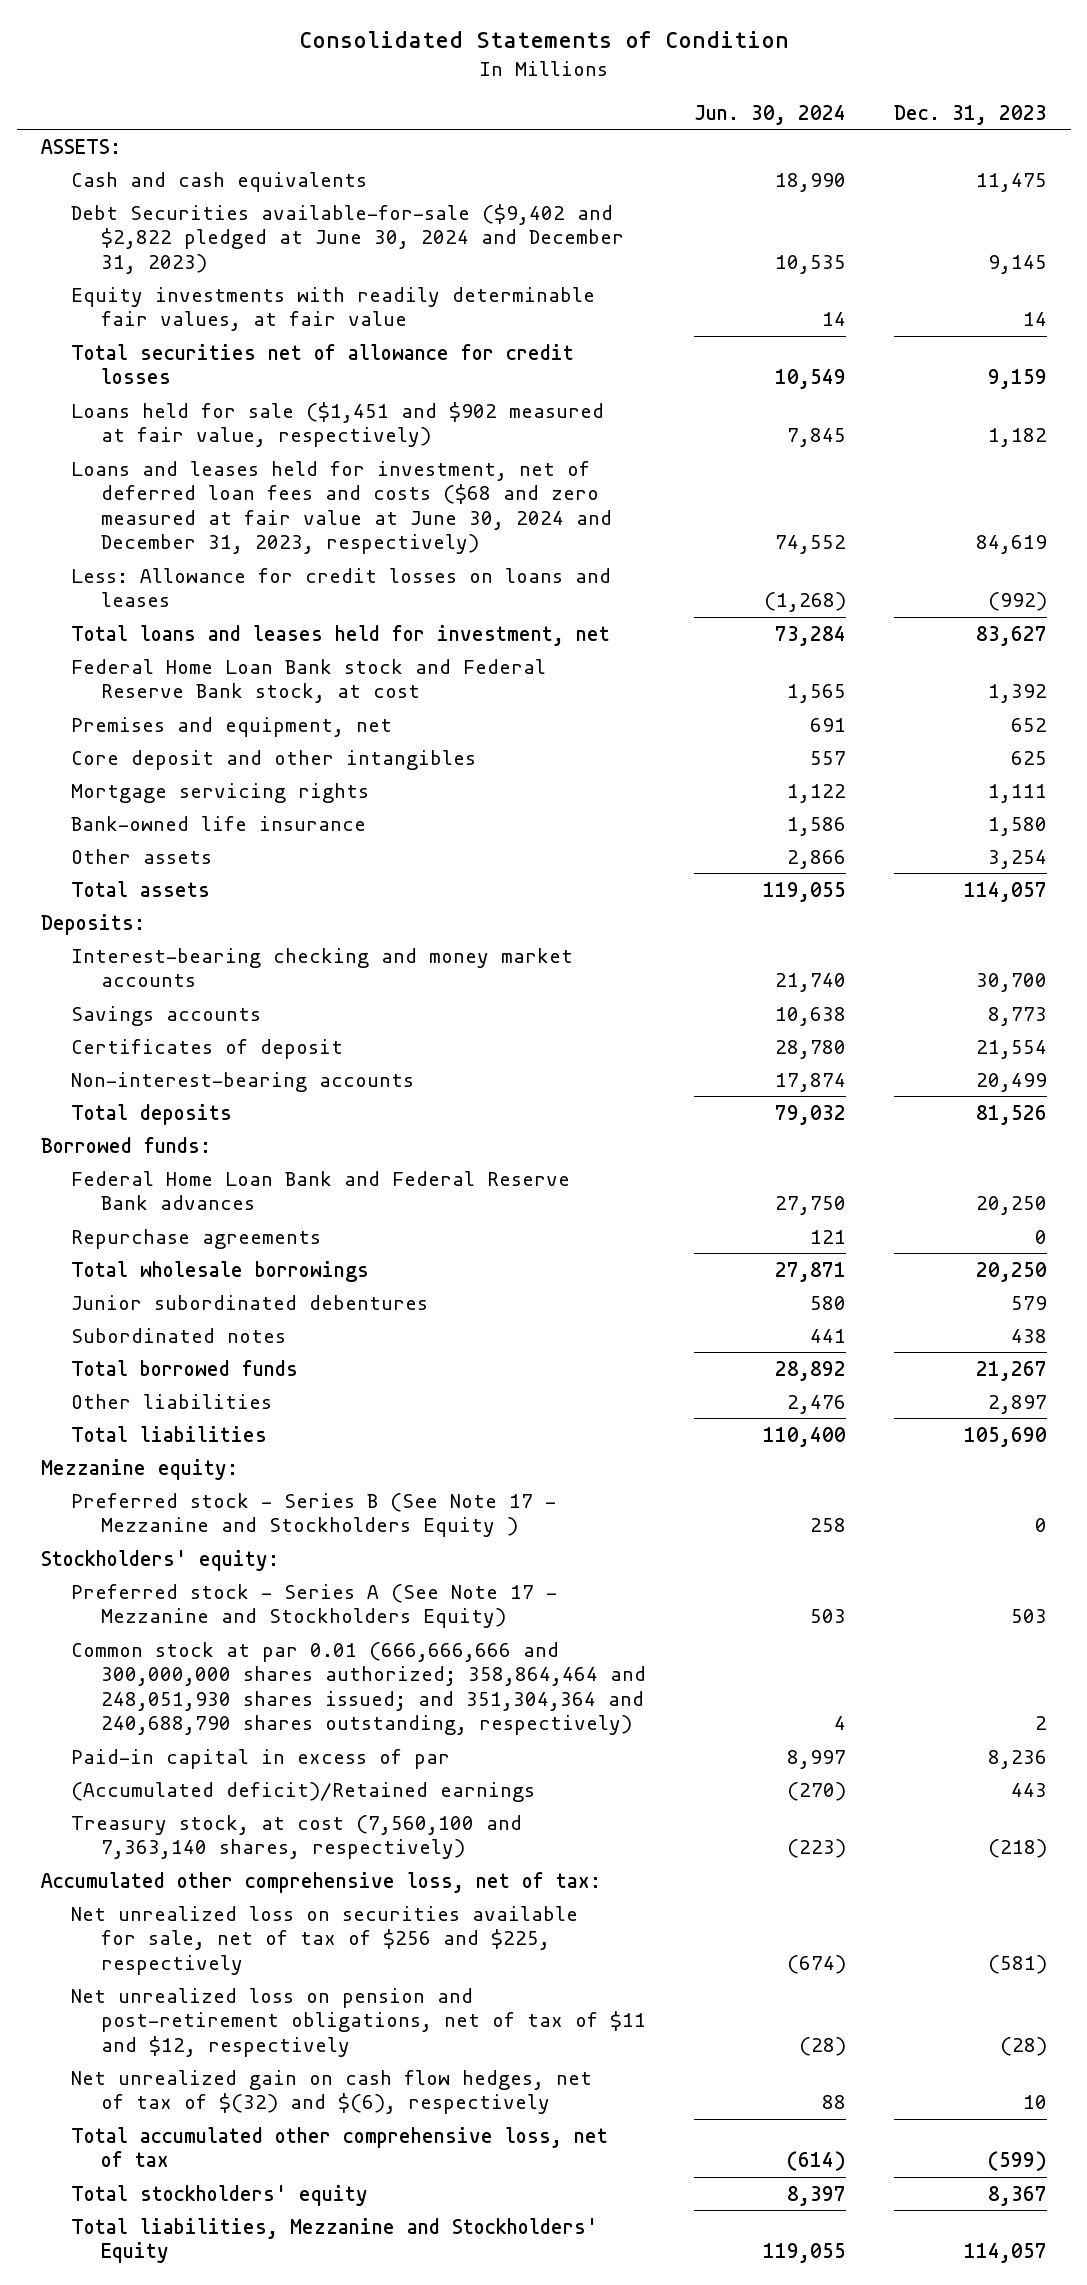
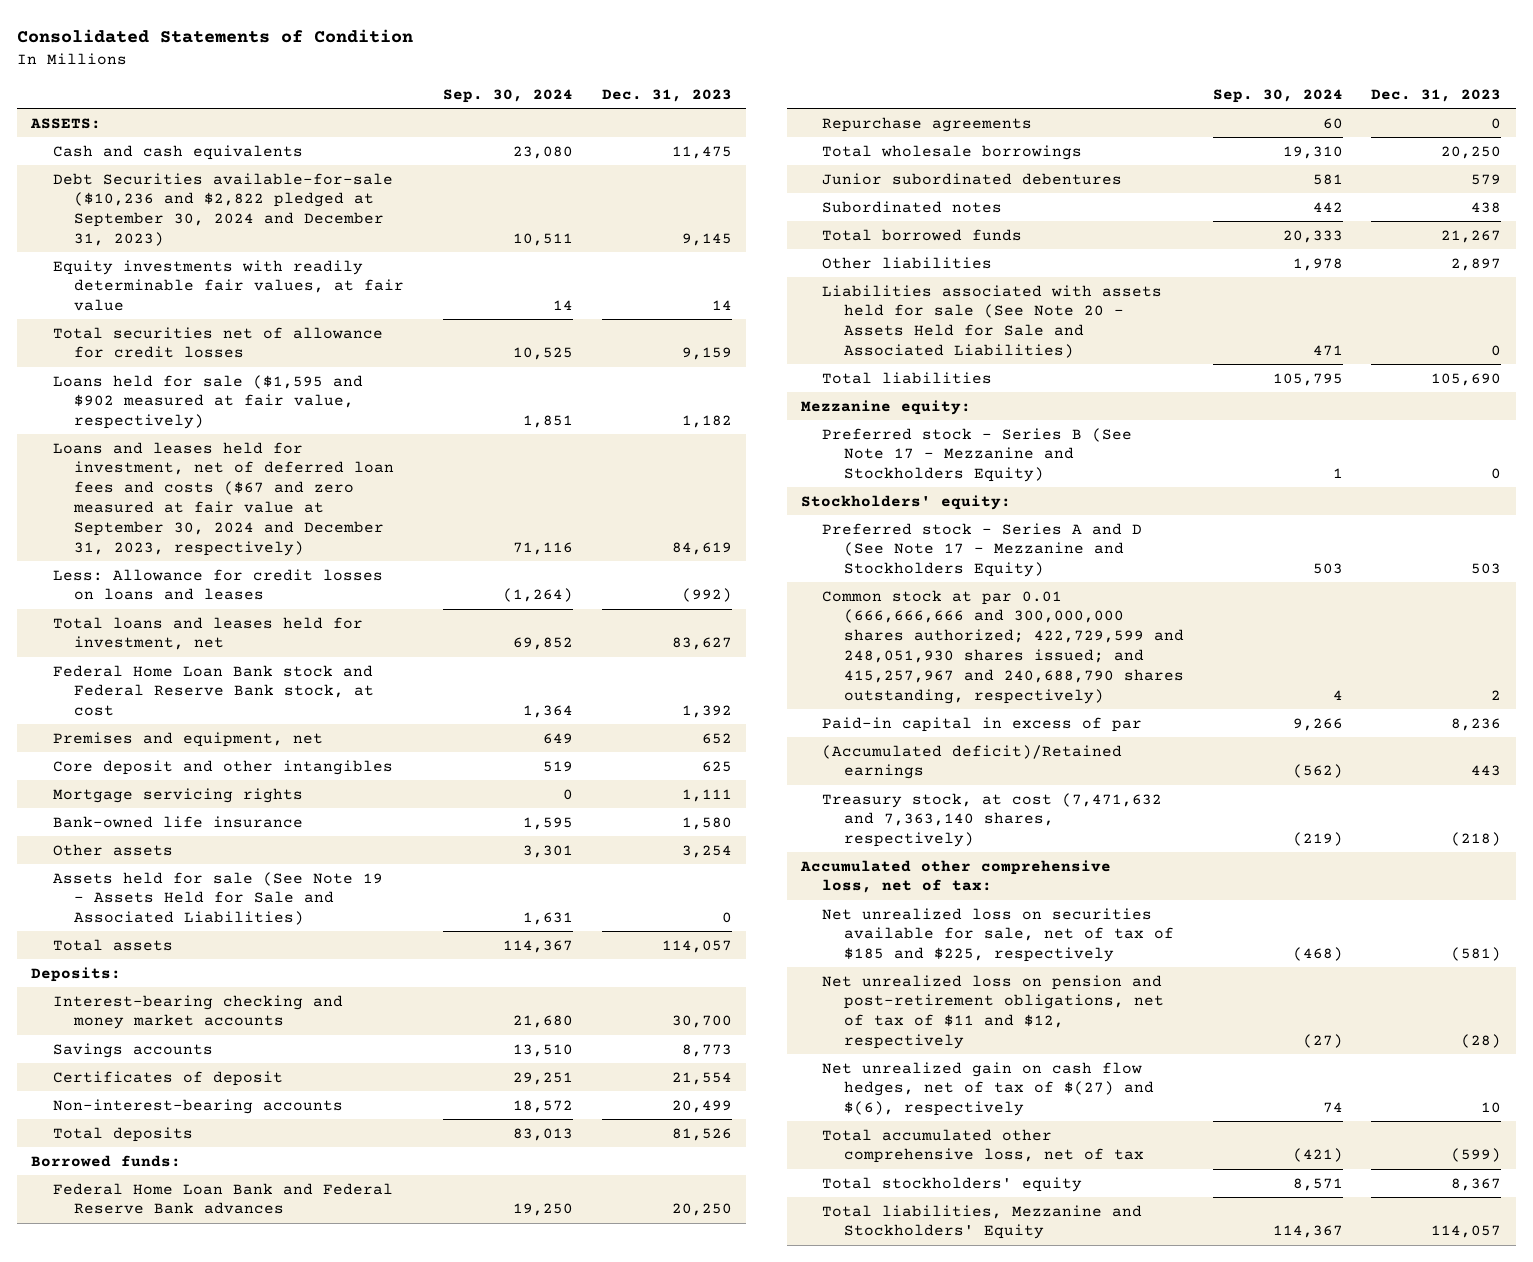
- | Jun. 30, 2024 | Dec. 31, 2023
+ | Sep. 30, 2024 | Dec. 31, 2023
- Debt Securities available-for-sale ($9,402 and $2,822 pledged at June 30, 2024 and December 31, 2023) | 10,535 | 9,145
+ Debt Securities available-for-sale ($10,236 and $2,822 pledged at September 30, 2024 and December 31, 2023) | 10,511 | 9,145
- Loans held for sale ($1,451 and $902 measured at fair value, respectively) | 7,845 | 1,182
- Loans and leases held for investment, net of deferred loan fees and costs ($68 and zero measured at fair value at June 30, 2024 and December 31, 2023, respectively) | 74,552 | 84,619
+ Loans held for sale ($1,595 and $902 measured at fair value, respectively) | 1,851 | 1,182
+ Loans and leases held for investment, net of deferred loan fees and costs ($67 and zero measured at fair value at September 30, 2024 and December 31, 2023, respectively) | 71,116 | 84,619
+ Assets held for sale (See Note 19 - Assets Held for Sale and Associated Liabilities) | 1,631 | 0
+ Liabilities associated with assets held for sale (See Note 20 - Assets Held for Sale and Associated Liabilities) | 471 | 0
- Preferred stock - Series B (See Note 17 - Mezzanine and Stockholders Equity ) | 258 | 0
+ Preferred stock - Series B (See Note 17 - Mezzanine and Stockholders Equity) | 1 | 0
- Preferred stock - Series A (See Note 17 - Mezzanine and Stockholders Equity) | 503 | 503
- Common stock at par 0.01 (666,666,666 and 300,000,000 shares authorized; 358,864,464 and 248,051,930 shares issued; and 351,304,364 and 240,688,790 shares outstanding, respectively) | 4 | 2
+ Preferred stock - Series A and D (See Note 17 - Mezzanine and Stockholders Equity) | 503 | 503
+ Common stock at par 0.01 (666,666,666 and 300,000,000 shares authorized; 422,729,599 and 248,051,930 shares issued; and 415,257,967 and 240,688,790 shares outstanding, respectively) | 4 | 2
- Treasury stock, at cost (7,560,100 and 7,363,140 shares, respectively) | (223) | (218)
+ Treasury stock, at cost (7,471,632 and 7,363,140 shares, respectively) | (219) | (218)
- Net unrealized loss on securities available for sale, net of tax of $256 and $225, respectively | (674) | (581)
+ Net unrealized loss on securities available for sale, net of tax of $185 and $225, respectively | (468) | (581)
- Net unrealized gain on cash flow hedges, net of tax of $(32) and $(6), respectively | 88 | 10
+ Net unrealized gain on cash flow hedges, net of tax of $(27) and $(6), respectively | 74 | 10

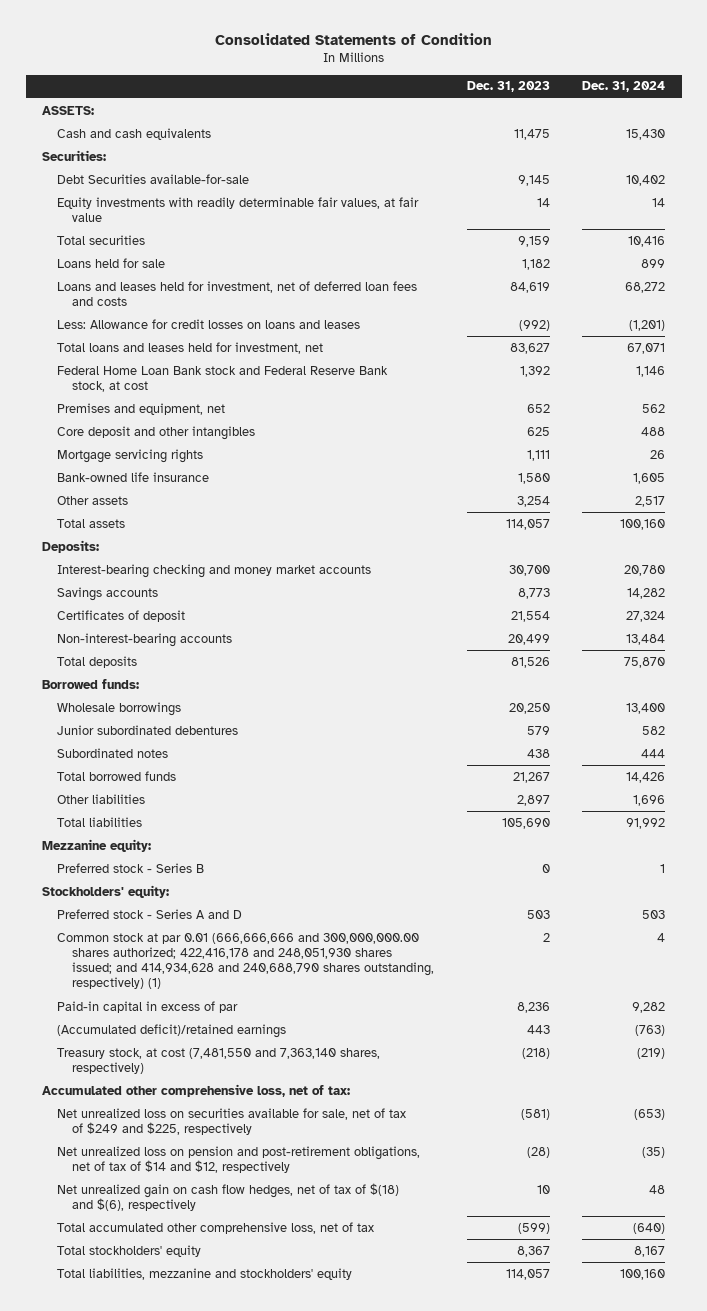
- | Sep. 30, 2024 | Dec. 31, 2023
+ | Dec. 31, 2023 | Dec. 31, 2024
- Debt Securities available-for-sale ($10,236 and $2,822 pledged at September 30, 2024 and December 31, 2023) | 10,511 | 9,145
+ Securities:
+ Debt Securities available-for-sale | 9,145 | 10,402
- Total securities net of allowance for credit losses | 10,525 | 9,159
- Loans held for sale ($1,595 and $902 measured at fair value, respectively) | 1,851 | 1,182
- Loans and leases held for investment, net of deferred loan fees and costs ($67 and zero measured at fair value at September 30, 2024 and December 31, 2023, respectively) | 71,116 | 84,619
+ Total securities | 9,159 | 10,416
+ Loans held for sale | 1,182 | 899
+ Loans and leases held for investment, net of deferred loan fees and costs | 84,619 | 68,272
- Assets held for sale (See Note 19 - Assets Held for Sale and Associated Liabilities) | 1,631 | 0
- Federal Home Loan Bank and Federal Reserve Bank advances | 19,250 | 20,250
- Repurchase agreements | 60 | 0
- Total wholesale borrowings | 19,310 | 20,250
+ Wholesale borrowings | 20,250 | 13,400
- Liabilities associated with assets held for sale (See Note 20 - Assets Held for Sale and Associated Liabilities) | 471 | 0
- Preferred stock - Series B (See Note 17 - Mezzanine and Stockholders Equity) | 1 | 0
+ Preferred stock - Series B | 0 | 1
- Preferred stock - Series A and D (See Note 17 - Mezzanine and Stockholders Equity) | 503 | 503
- Common stock at par 0.01 (666,666,666 and 300,000,000 shares authorized; 422,729,599 and 248,051,930 shares issued; and 415,257,967 and 240,688,790 shares outstanding, respectively) | 4 | 2
+ Preferred stock - Series A and D | 503 | 503
+ Common stock at par 0.01 (666,666,666 and 300,000,000.00 shares authorized; 422,416,178 and 248,051,930 shares issued; and 414,934,628 and 240,688,790 shares outstanding, respectively) (1) | 2 | 4
- (Accumulated deficit)/Retained earnings | (562) | 443
- Treasury stock, at cost (7,471,632 and 7,363,140 shares, respectively) | (219) | (218)
+ (Accumulated deficit)/retained earnings | 443 | (763)
+ Treasury stock, at cost (7,481,550 and 7,363,140 shares, respectively) | (218) | (219)
- Net unrealized loss on securities available for sale, net of tax of $185 and $225, respectively | (468) | (581)
- Net unrealized loss on pension and post-retirement obligations, net of tax of $11 and $12, respectively | (27) | (28)
- Net unrealized gain on cash flow hedges, net of tax of $(27) and $(6), respectively | 74 | 10
+ Net unrealized loss on securities available for sale, net of tax of $249 and $225, respectively | (581) | (653)
+ Net unrealized loss on pension and post-retirement obligations, net of tax of $14 and $12, respectively | (28) | (35)
+ Net unrealized gain on cash flow hedges, net of tax of $(18) and $(6), respectively | 10 | 48
- Total liabilities, Mezzanine and Stockholders' Equity | 114,367 | 114,057
+ Total liabilities, mezzanine and stockholders' equity | 114,057 | 100,160

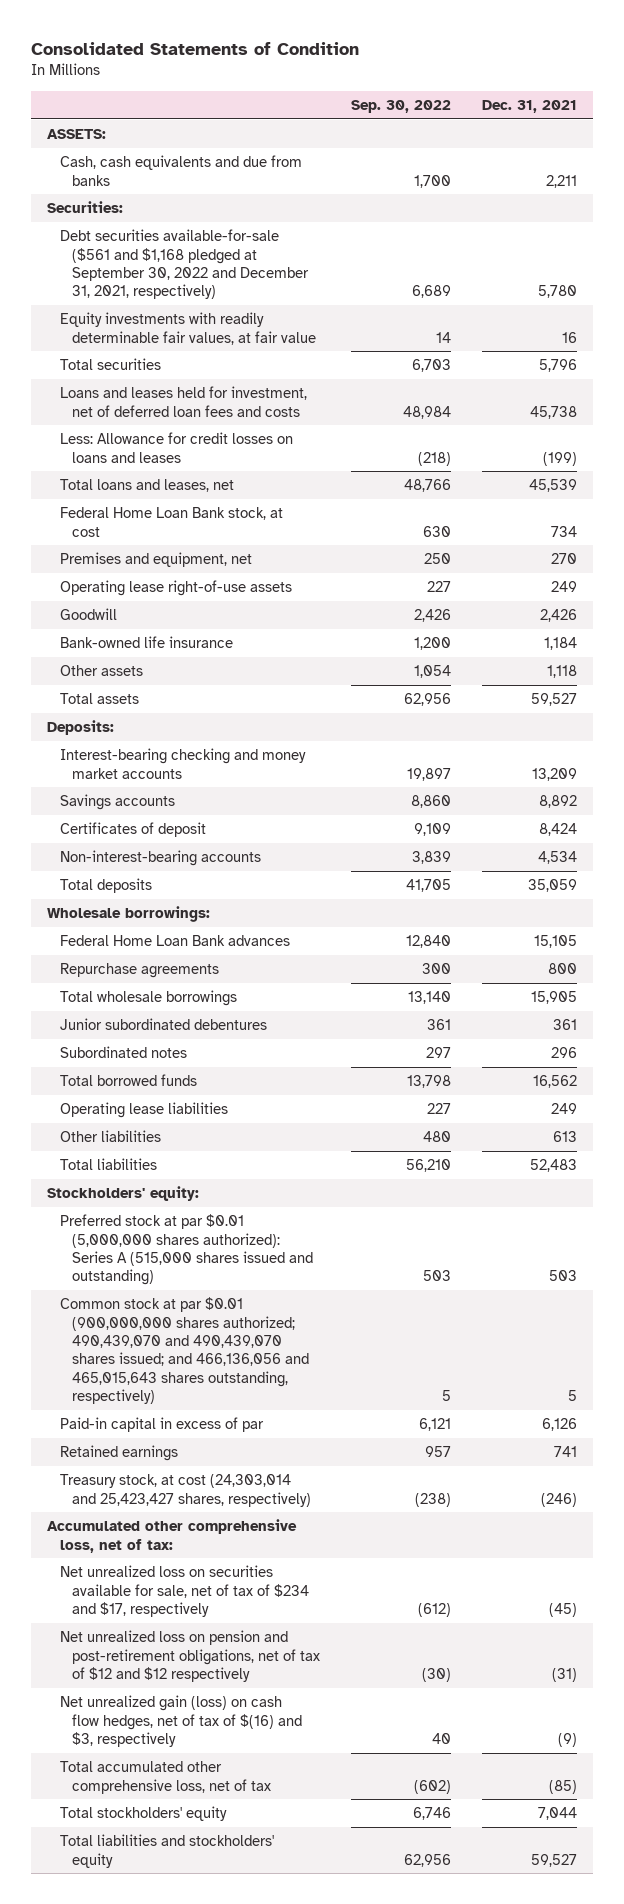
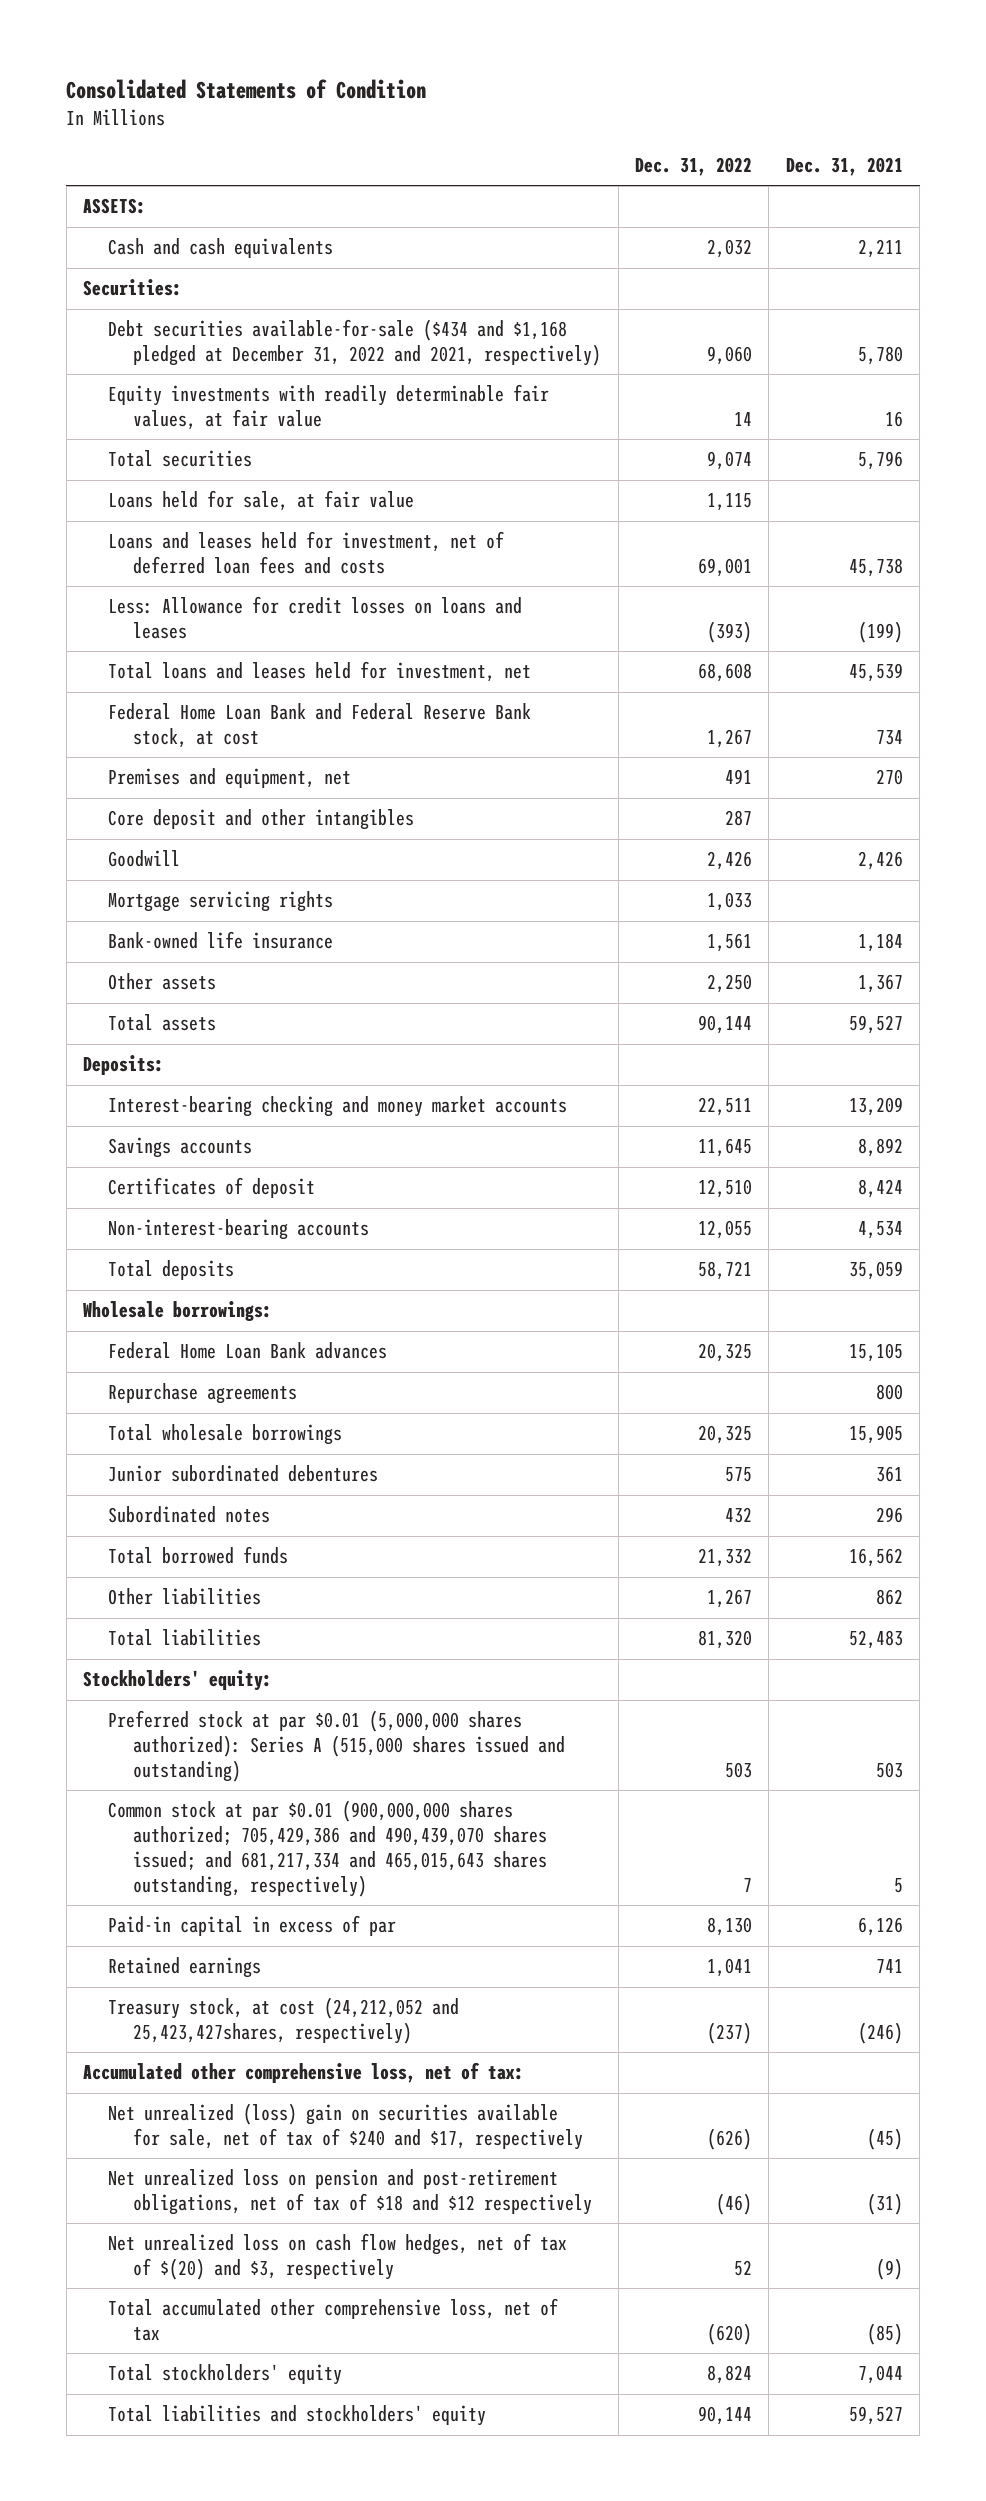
- | Sep. 30, 2022 | Dec. 31, 2021
+ | Dec. 31, 2022 | Dec. 31, 2021
- Cash, cash equivalents and due from banks | 1,700 | 2,211
+ Cash and cash equivalents | 2,032 | 2,211
- Debt securities available-for-sale ($561 and $1,168 pledged at September 30, 2022 and December 31, 2021, respectively) | 6,689 | 5,780
+ Debt securities available-for-sale ($434 and $1,168 pledged at December 31, 2022 and 2021, respectively) | 9,060 | 5,780
+ Loans held for sale, at fair value | 1,115 |
- Total loans and leases, net | 48,766 | 45,539
- Federal Home Loan Bank stock, at cost | 630 | 734
+ Total loans and leases held for investment, net | 68,608 | 45,539
+ Federal Home Loan Bank and Federal Reserve Bank stock, at cost | 1,267 | 734
- Operating lease right-of-use assets | 227 | 249
+ Core deposit and other intangibles | 287 |
+ Mortgage servicing rights | 1,033 |
- Other assets | 1,054 | 1,118
+ Other assets | 2,250 | 1,367
- Operating lease liabilities | 227 | 249
- Other liabilities | 480 | 613
+ Other liabilities | 1,267 | 862
- Common stock at par $0.01 (900,000,000 shares authorized; 490,439,070 and 490,439,070 shares issued; and 466,136,056 and 465,015,643 shares outstanding, respectively) | 5 | 5
+ Common stock at par $0.01 (900,000,000 shares authorized; 705,429,386 and 490,439,070 shares issued; and 681,217,334 and 465,015,643 shares outstanding, respectively) | 7 | 5
- Treasury stock, at cost (24,303,014 and 25,423,427 shares, respectively) | (238) | (246)
+ Treasury stock, at cost (24,212,052 and 25,423,427shares, respectively) | (237) | (246)
- Net unrealized loss on securities available for sale, net of tax of $234 and $17, respectively | (612) | (45)
- Net unrealized loss on pension and post-retirement obligations, net of tax of $12 and $12 respectively | (30) | (31)
- Net unrealized gain (loss) on cash flow hedges, net of tax of $(16) and $3, respectively | 40 | (9)
+ Net unrealized (loss) gain on securities available for sale, net of tax of $240 and $17, respectively | (626) | (45)
+ Net unrealized loss on pension and post-retirement obligations, net of tax of $18 and $12 respectively | (46) | (31)
+ Net unrealized loss on cash flow hedges, net of tax of $(20) and $3, respectively | 52 | (9)

